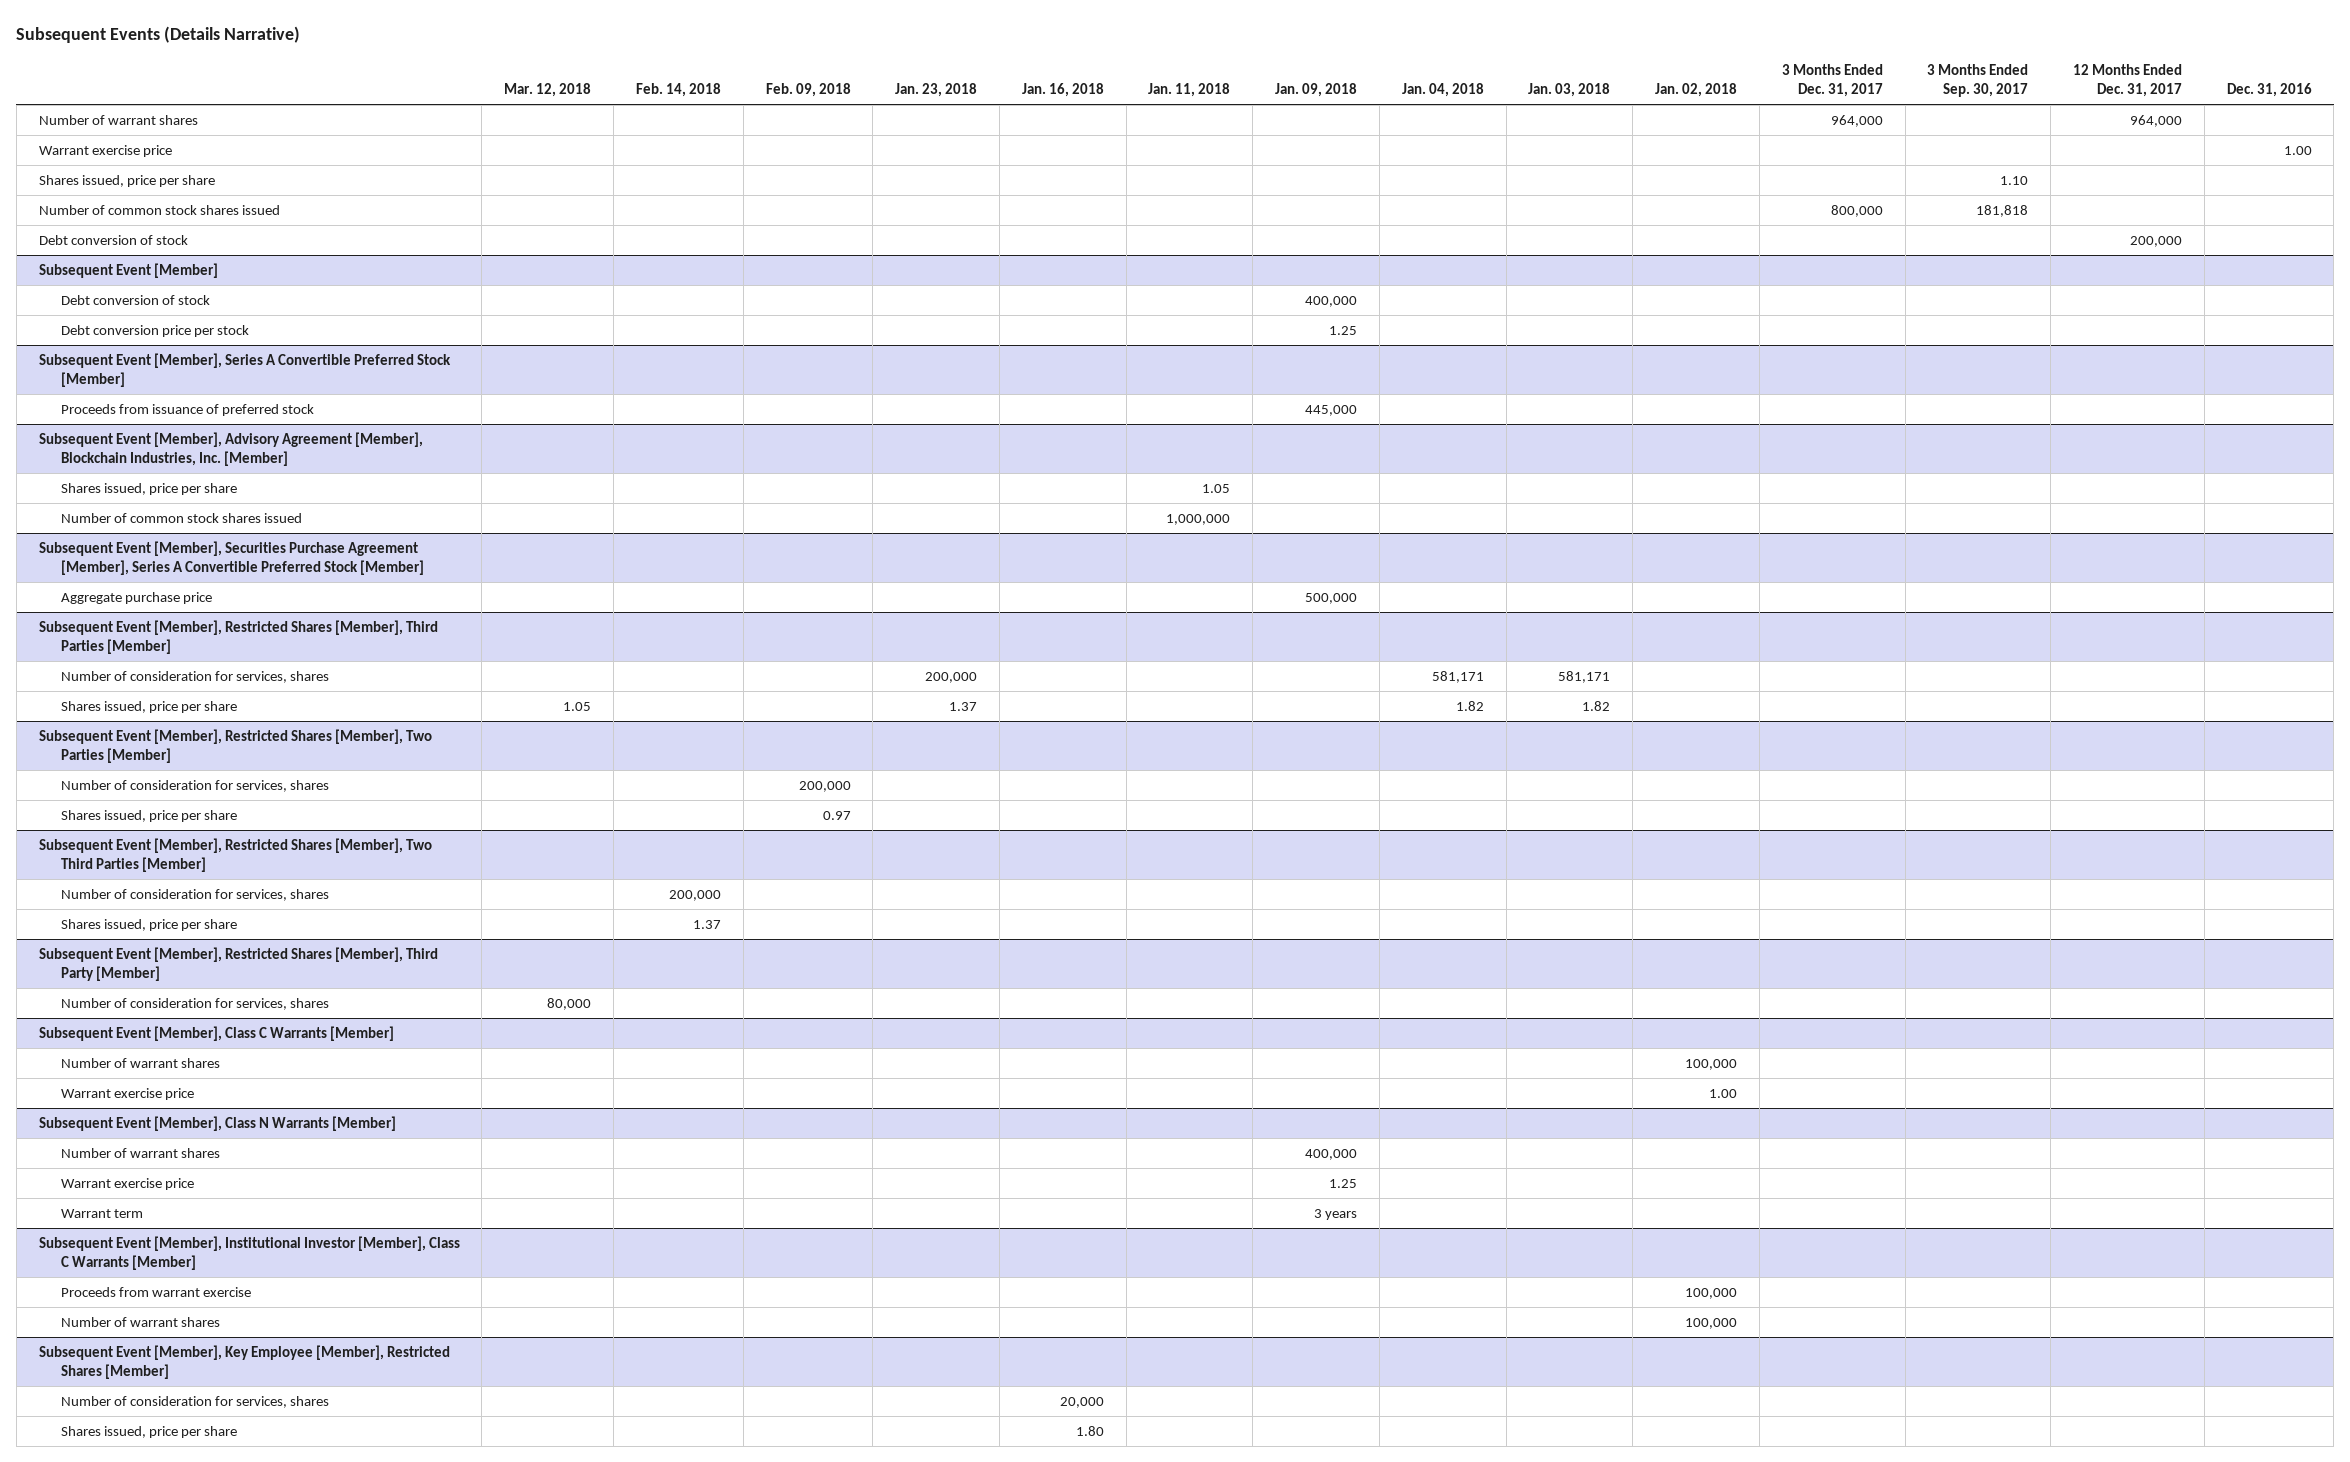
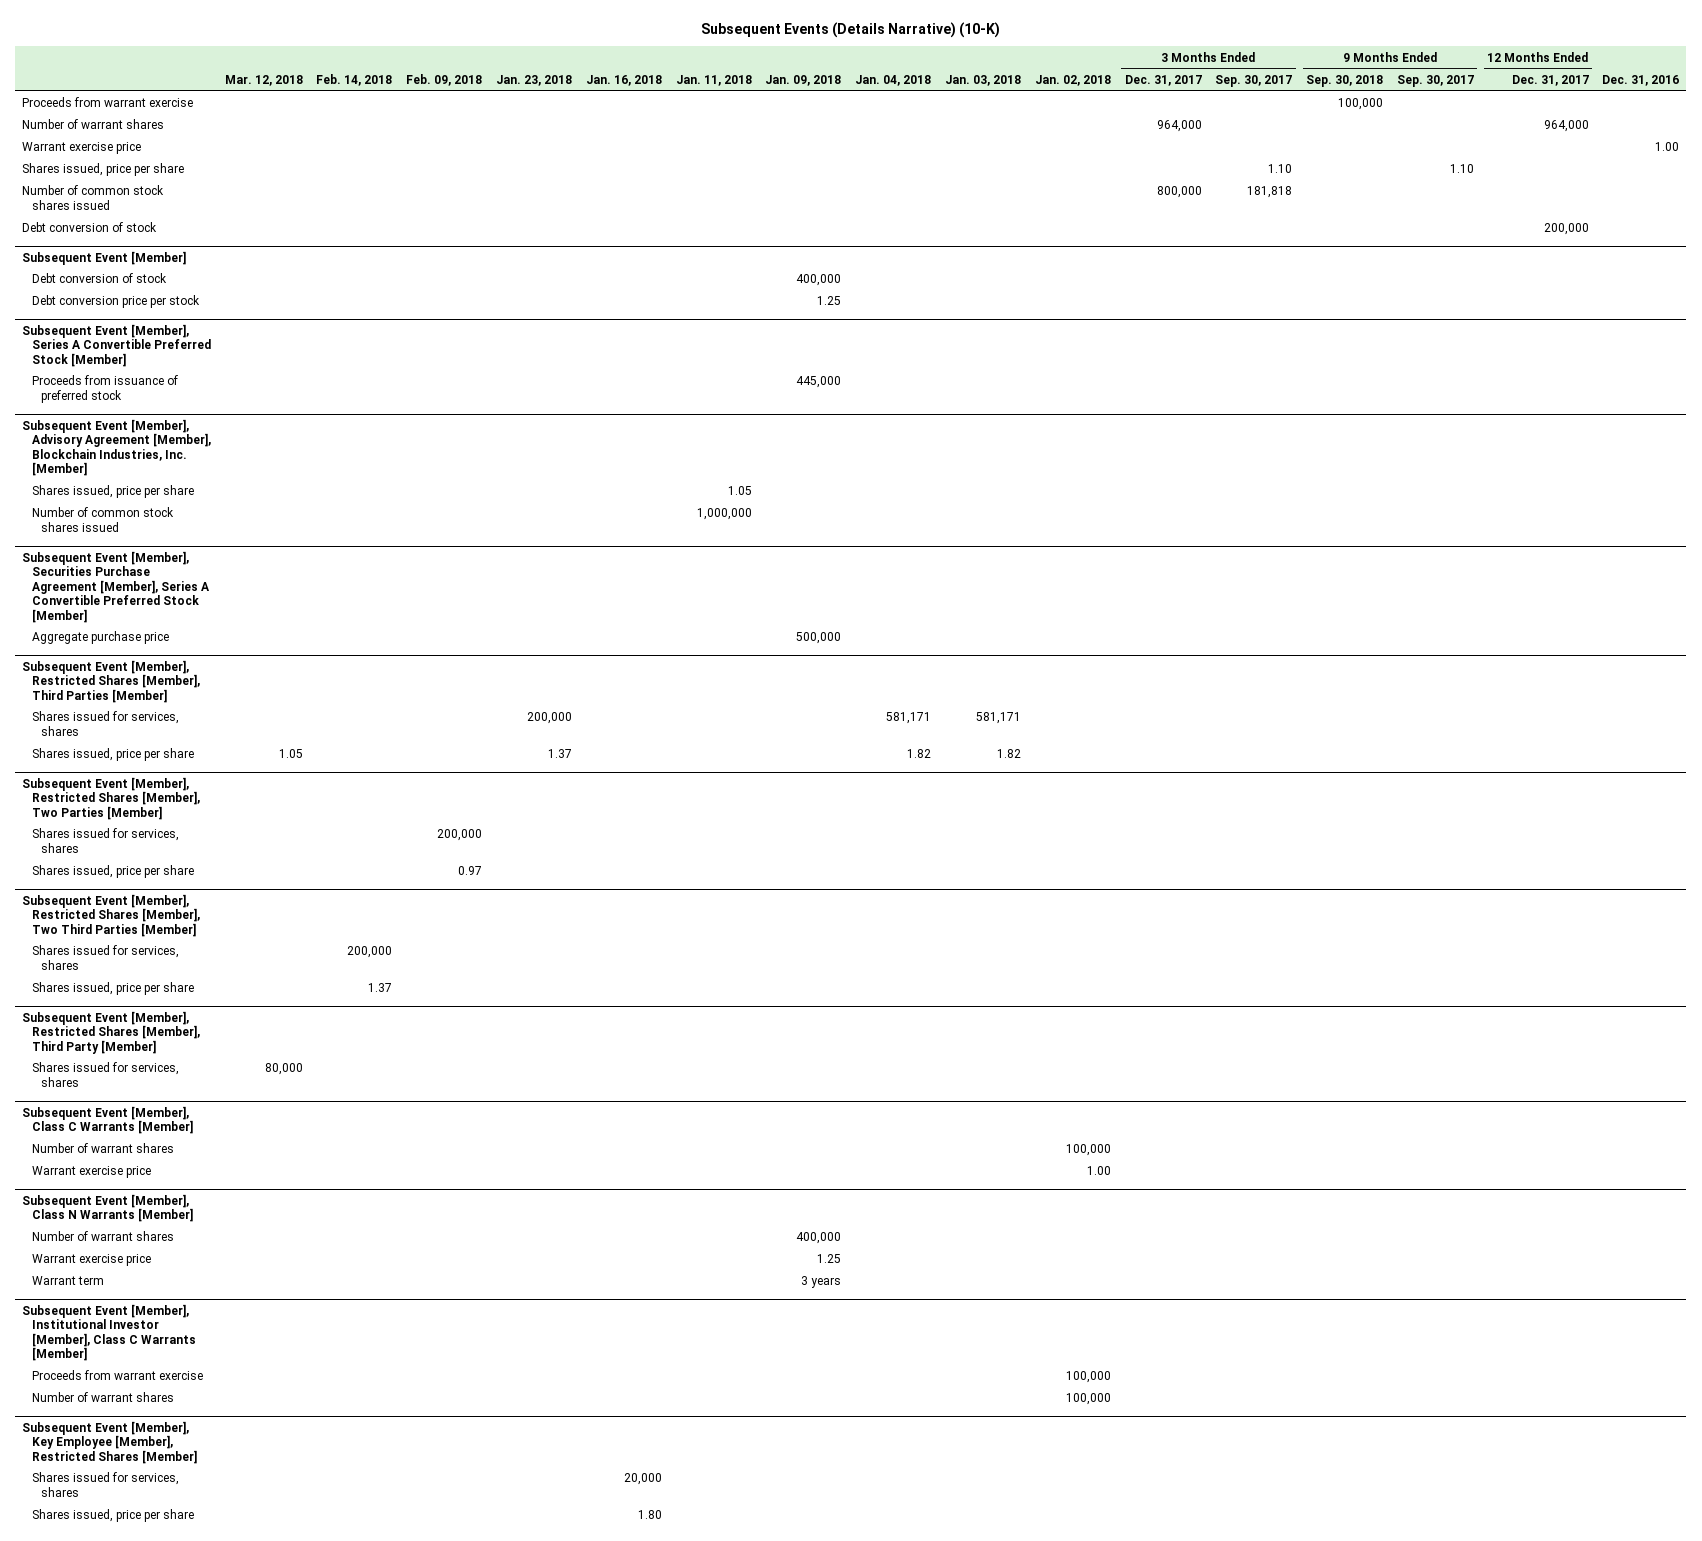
- Subsequent Events (Details Narrative)
+ Subsequent Events (Details Narrative) (10-K)
- | Mar. 12, 2018 | Feb. 14, 2018 | Feb. 09, 2018 | Jan. 23, 2018 | Jan. 16, 2018 | Jan. 11, 2018 | Jan. 09, 2018 | Jan. 04, 2018 | Jan. 03, 2018 | Jan. 02, 2018 | 3 Months Ended Dec. 31, 2017 | 3 Months Ended Sep. 30, 2017 | 12 Months Ended Dec. 31, 2017 | Dec. 31, 2016
+ | Mar. 12, 2018 | Feb. 14, 2018 | Feb. 09, 2018 | Jan. 23, 2018 | Jan. 16, 2018 | Jan. 11, 2018 | Jan. 09, 2018 | Jan. 04, 2018 | Jan. 03, 2018 | Jan. 02, 2018 | 3 Months Ended Dec. 31, 2017 | 3 Months Ended Sep. 30, 2017 | 9 Months Ended Sep. 30, 2018 | 9 Months Ended Sep. 30, 2017 | 12 Months Ended Dec. 31, 2017 | Dec. 31, 2016
+ Proceeds from warrant exercise | | | | | | | | | | | | | 100,000 | | |
@ Subsequent Event [Member], Restricted Shares [Member], Third Parties [Member]
- Number of consideration for services, shares | | | | 200,000 | | | | 581,171 | 581,171 | | | | |
+ Shares issued for services, shares | | | | 200,000 | | | | 581,171 | 581,171 | | | | | | |
@ Subsequent Event [Member], Restricted Shares [Member], Two Parties [Member]
- Number of consideration for services, shares | | | 200,000 | | | | | | | | | | |
+ Shares issued for services, shares | | | 200,000 | | | | | | | | | | | | |
@ Subsequent Event [Member], Restricted Shares [Member], Two Third Parties [Member]
- Number of consideration for services, shares | | 200,000 | | | | | | | | | | | |
+ Shares issued for services, shares | | 200,000 | | | | | | | | | | | | | |
@ Subsequent Event [Member], Restricted Shares [Member], Third Party [Member]
- Number of consideration for services, shares | 80,000 | | | | | | | | | | | | |
+ Shares issued for services, shares | 80,000 | | | | | | | | | | | | | | |
@ Subsequent Event [Member], Key Employee [Member], Restricted Shares [Member]
- Number of consideration for services, shares | | | | | 20,000 | | | | | | | | |
+ Shares issued for services, shares | | | | | 20,000 | | | | | | | | | | |

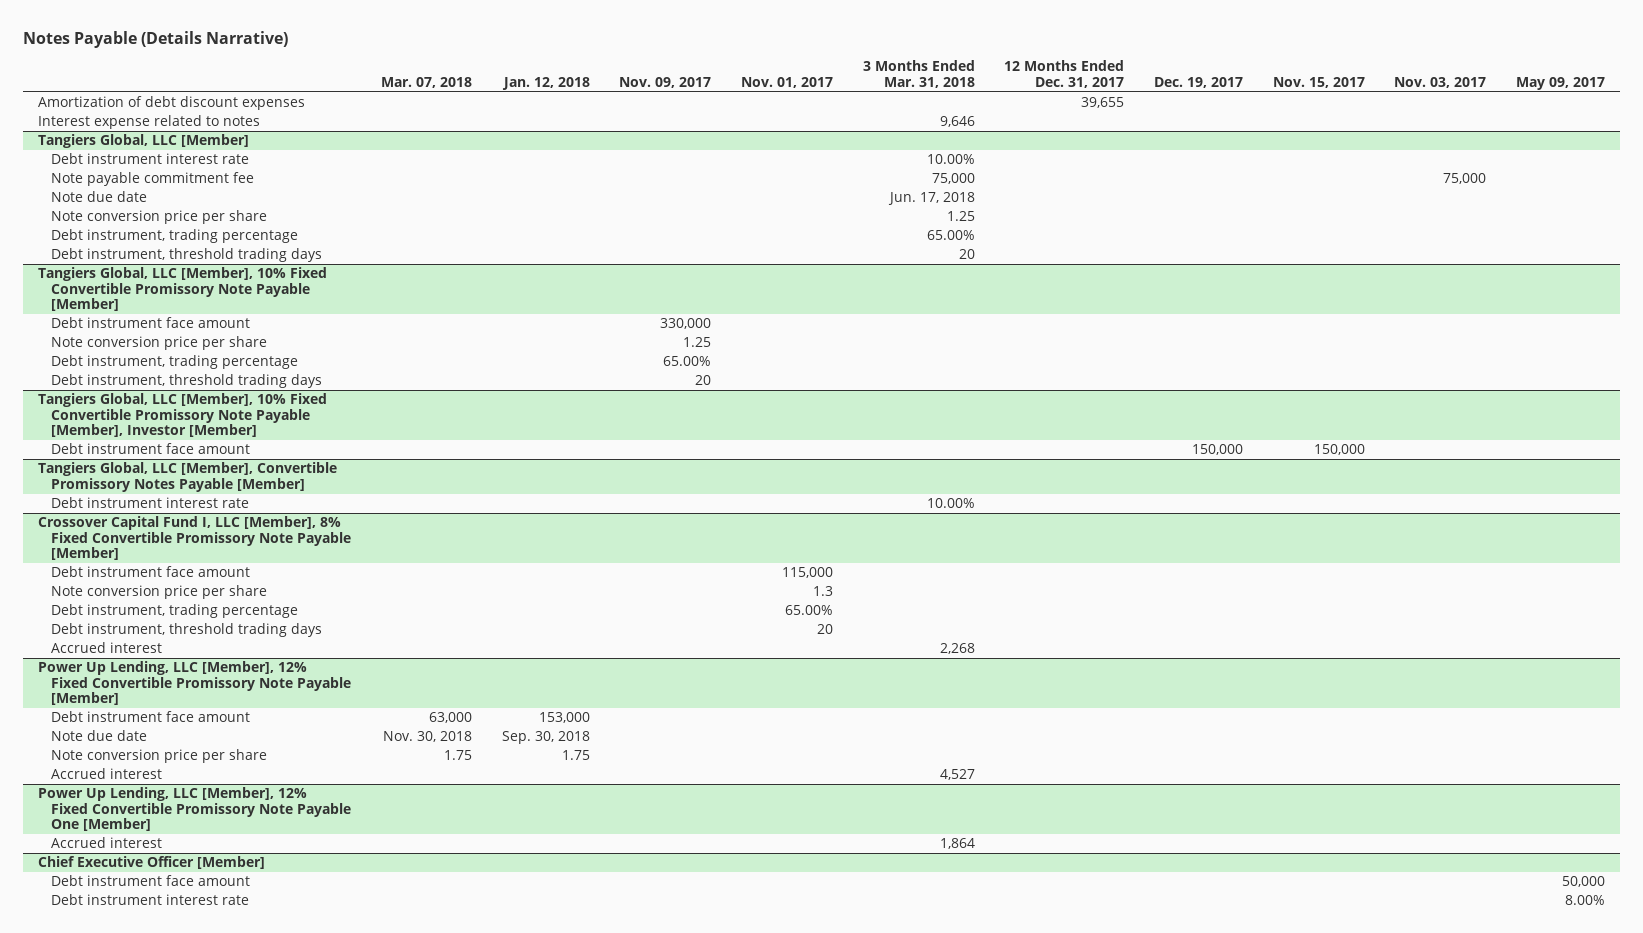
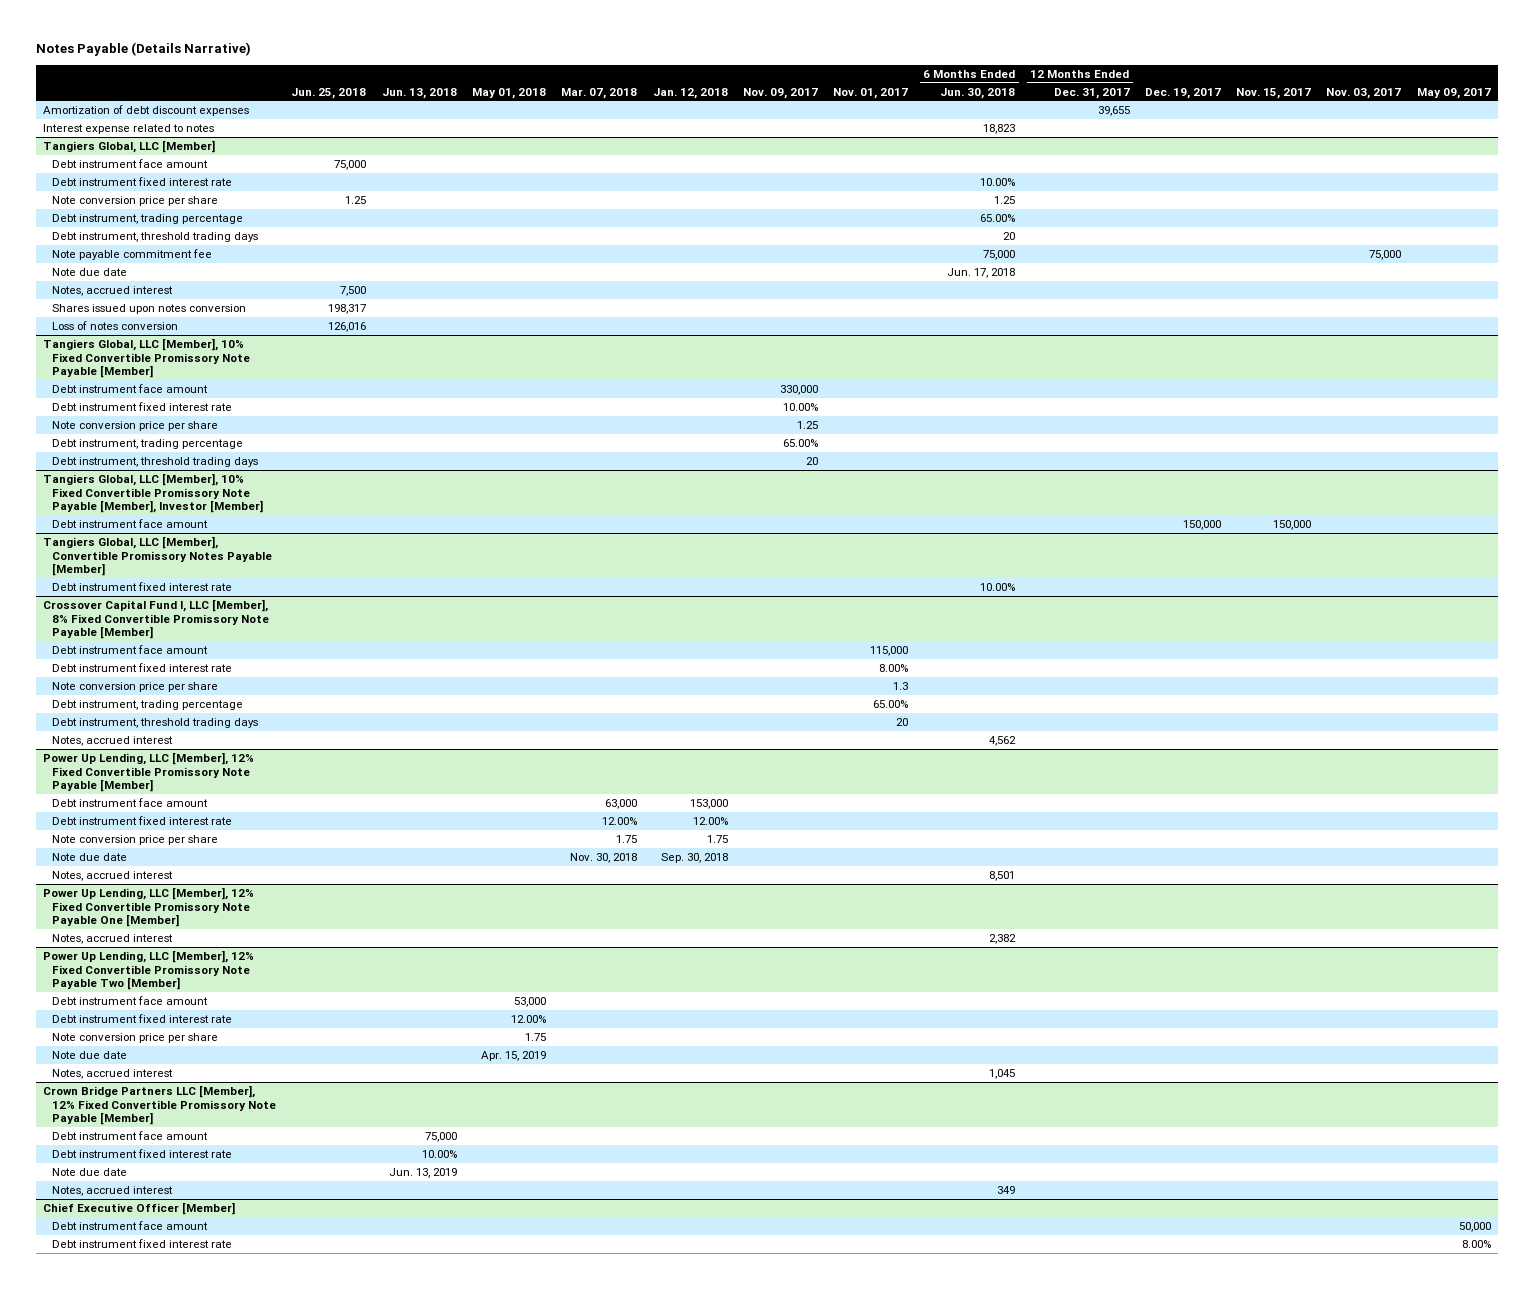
- | Mar. 07, 2018 | Jan. 12, 2018 | Nov. 09, 2017 | Nov. 01, 2017 | 3 Months Ended Mar. 31, 2018 | 12 Months Ended Dec. 31, 2017 | Dec. 19, 2017 | Nov. 15, 2017 | Nov. 03, 2017 | May 09, 2017
+ | Jun. 25, 2018 | Jun. 13, 2018 | May 01, 2018 | Mar. 07, 2018 | Jan. 12, 2018 | Nov. 09, 2017 | Nov. 01, 2017 | 6 Months Ended Jun. 30, 2018 | 12 Months Ended Dec. 31, 2017 | Dec. 19, 2017 | Nov. 15, 2017 | Nov. 03, 2017 | May 09, 2017
@ Tangiers Global, LLC [Member]
- Debt instrument interest rate | | | | | 10.00% | | | | |
+ Debt instrument face amount | 75,000 | | | | | | | | | | | |
+ Debt instrument fixed interest rate | | | | | | | | 10.00% | | | | |
moved down: Note payable commitment fee | | | | | | | | 75,000 | | | | 75,000 |
moved down: Note due date | | | | | | | | Jun. 17, 2018 | | | | |
+ Notes, accrued interest | 7,500 | | | | | | | | | | | |
+ Shares issued upon notes conversion | 198,317 | | | | | | | | | | | |
+ Loss of notes conversion | 126,016 | | | | | | | | | | | |
@ Tangiers Global, LLC [Member], 10% Fixed Convertible Promissory Note Payable [Member]
+ Debt instrument fixed interest rate | | | | | | 10.00% | | | | | | |
@ Tangiers Global, LLC [Member], Convertible Promissory Notes Payable [Member]
- Debt instrument interest rate | | | | | 10.00% | | | | |
+ Debt instrument fixed interest rate | | | | | | | | 10.00% | | | | |
@ Crossover Capital Fund I, LLC [Member], 8% Fixed Convertible Promissory Note Payable [Member]
+ Debt instrument fixed interest rate | | | | | | | 8.00% | | | | | |
- Accrued interest | | | | | 2,268 | | | | |
+ Notes, accrued interest | | | | | | | | 4,562 | | | | |
@ Power Up Lending, LLC [Member], 12% Fixed Convertible Promissory Note Payable [Member]
+ Debt instrument fixed interest rate | | | | 12.00% | 12.00% | | | | | | | |
- Accrued interest | | | | | 4,527 | | | | |
moved down: Note due date | | | | Nov. 30, 2018 | Sep. 30, 2018 | | | | | | | |
+ Notes, accrued interest | | | | | | | | 8,501 | | | | |
@ Power Up Lending, LLC [Member], 12% Fixed Convertible Promissory Note Payable One [Member]
- Accrued interest | | | | | 1,864 | | | | |
+ Notes, accrued interest | | | | | | | | 2,382 | | | | |
+ Power Up Lending, LLC [Member], 12% Fixed Convertible Promissory Note Payable Two [Member]
+ Debt instrument face amount | | | 53,000 | | | | | | | | | |
+ Debt instrument fixed interest rate | | | 12.00% | | | | | | | | | |
+ Note conversion price per share | | | 1.75 | | | | | | | | | |
+ Note due date | | | Apr. 15, 2019 | | | | | | | | | |
+ Notes, accrued interest | | | | | | | | 1,045 | | | | |
+ Crown Bridge Partners LLC [Member], 12% Fixed Convertible Promissory Note Payable [Member]
+ Debt instrument face amount | | 75,000 | | | | | | | | | | |
+ Debt instrument fixed interest rate | | 10.00% | | | | | | | | | | |
+ Note due date | | Jun. 13, 2019 | | | | | | | | | | |
+ Notes, accrued interest | | | | | | | | 349 | | | | |
@ Chief Executive Officer [Member]
- Debt instrument interest rate | | | | | | | | | | 8.00%
+ Debt instrument fixed interest rate | | | | | | | | | | | | | 8.00%

